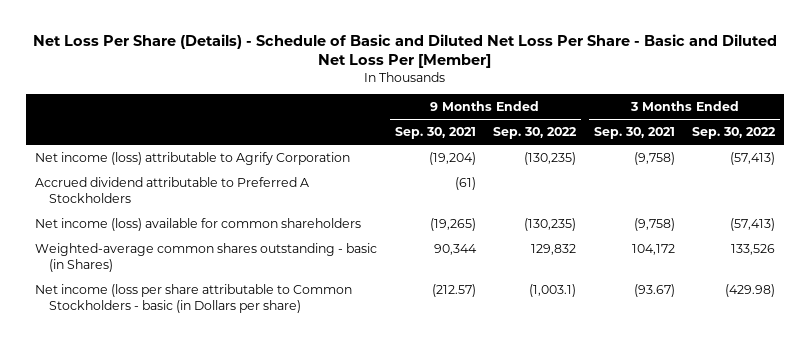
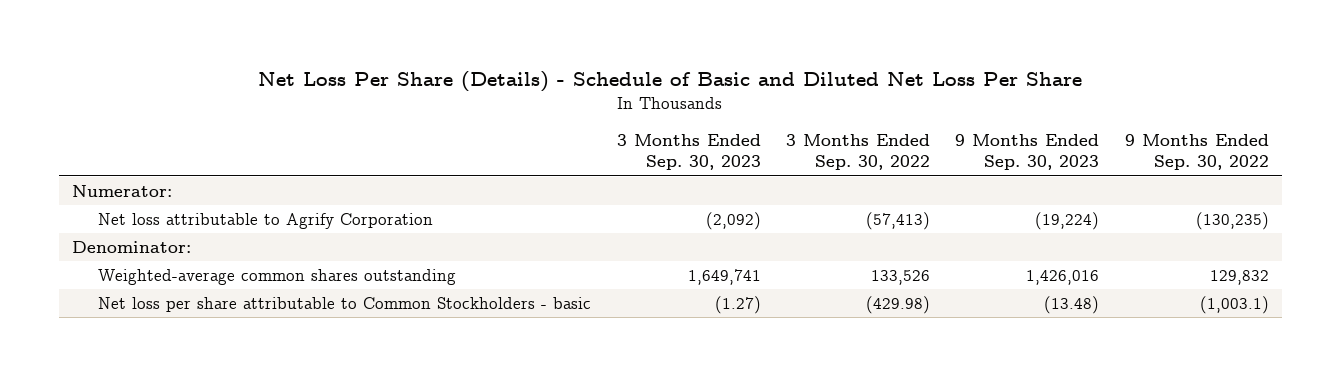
- Net Loss Per Share (Details) - Schedule of Basic and Diluted Net Loss Per Share - Basic and Diluted Net Loss Per [Member]
+ Net Loss Per Share (Details) - Schedule of Basic and Diluted Net Loss Per Share
- | 9 Months Ended Sep. 30, 2021 | 9 Months Ended Sep. 30, 2022 | 3 Months Ended Sep. 30, 2021 | 3 Months Ended Sep. 30, 2022
+ | 3 Months Ended Sep. 30, 2023 | 3 Months Ended Sep. 30, 2022 | 9 Months Ended Sep. 30, 2023 | 9 Months Ended Sep. 30, 2022
- Net income (loss) attributable to Agrify Corporation | (19,204) | (130,235) | (9,758) | (57,413)
- Accrued dividend attributable to Preferred A Stockholders | (61) | | |
- Net income (loss) available for common shareholders | (19,265) | (130,235) | (9,758) | (57,413)
- Weighted-average common shares outstanding - basic (in Shares) | 90,344 | 129,832 | 104,172 | 133,526
- Net income (loss per share attributable to Common Stockholders - basic (in Dollars per share) | (212.57) | (1,003.1) | (93.67) | (429.98)
+ Numerator:
+ Net loss attributable to Agrify Corporation | (2,092) | (57,413) | (19,224) | (130,235)
+ Denominator:
+ Weighted-average common shares outstanding | 1,649,741 | 133,526 | 1,426,016 | 129,832
+ Net loss per share attributable to Common Stockholders - basic | (1.27) | (429.98) | (13.48) | (1,003.1)

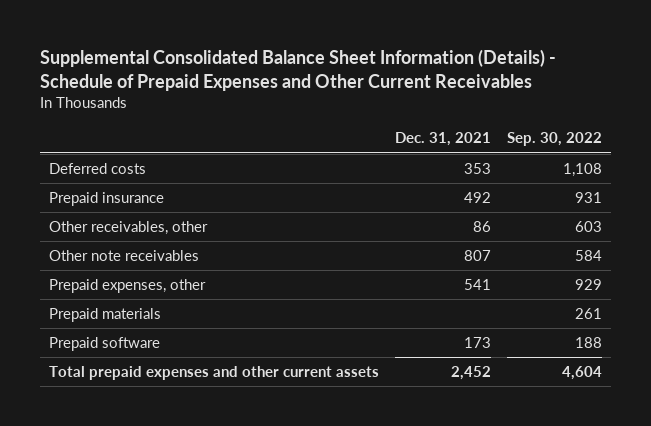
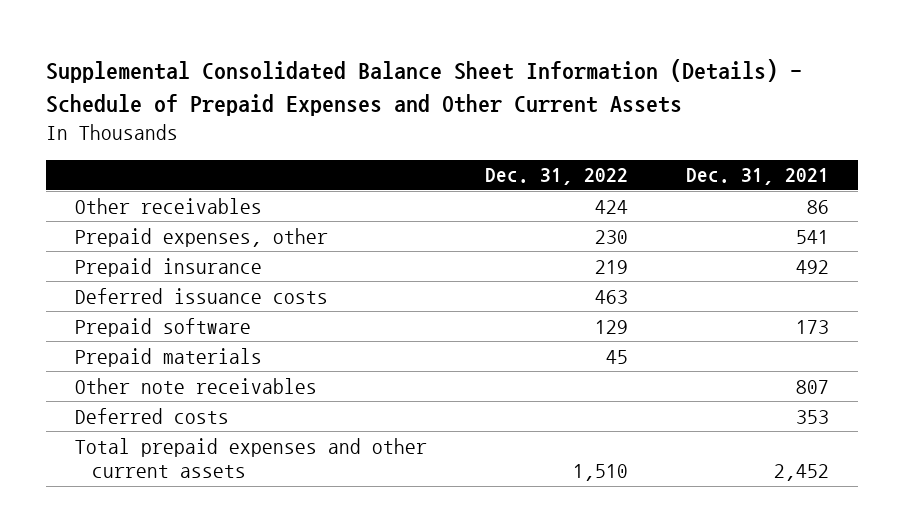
- Supplemental Consolidated Balance Sheet Information (Details) - Schedule of Prepaid Expenses and Other Current Receivables
+ Supplemental Consolidated Balance Sheet Information (Details) - Schedule of Prepaid Expenses and Other Current Assets
- | Dec. 31, 2021 | Sep. 30, 2022
+ | Dec. 31, 2022 | Dec. 31, 2021
- Other receivables, other | 86 | 603
+ Other receivables | 424 | 86
moved down: Prepaid insurance | 219 | 492
+ Deferred issuance costs | 463 |
moved down: Prepaid materials | 45 |
moved down: Other note receivables | | 807
moved down: Deferred costs | | 353

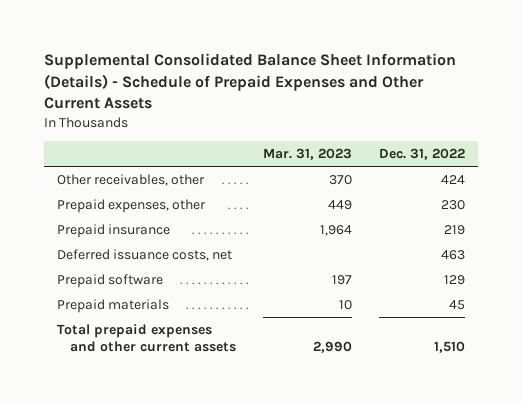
- | Dec. 31, 2022 | Dec. 31, 2021
+ | Mar. 31, 2023 | Dec. 31, 2022
- Other receivables | 424 | 86
+ Other receivables, other | 370 | 424
- Deferred issuance costs | 463 |
+ Deferred issuance costs, net | | 463
- Other note receivables | | 807
- Deferred costs | | 353

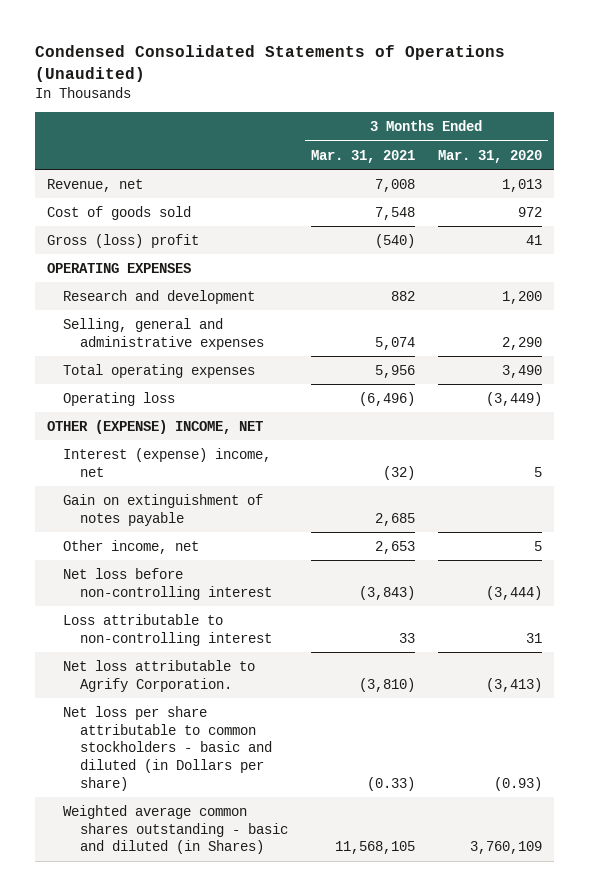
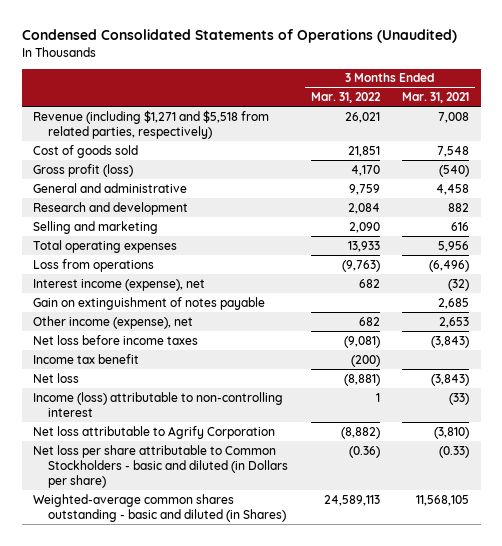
- | 3 Months Ended Mar. 31, 2021 | 3 Months Ended Mar. 31, 2020
+ | 3 Months Ended Mar. 31, 2022 | 3 Months Ended Mar. 31, 2021
- Revenue, net | 7,008 | 1,013
+ Revenue (including $1,271 and $5,518 from related parties, respectively) | 26,021 | 7,008
- Gross (loss) profit | (540) | 41
- OPERATING EXPENSES
+ Gross profit (loss) | 4,170 | (540)
+ General and administrative | 9,759 | 4,458
- Selling, general and administrative expenses | 5,074 | 2,290
+ Selling and marketing | 2,090 | 616
- Operating loss | (6,496) | (3,449)
- OTHER (EXPENSE) INCOME, NET
- Interest (expense) income, net | (32) | 5
+ Loss from operations | (9,763) | (6,496)
+ Interest income (expense), net | 682 | (32)
- Other income, net | 2,653 | 5
- Net loss before non-controlling interest | (3,843) | (3,444)
- Loss attributable to non-controlling interest | 33 | 31
- Net loss attributable to Agrify Corporation. | (3,810) | (3,413)
- Net loss per share attributable to common stockholders - basic and diluted (in Dollars per share) | (0.33) | (0.93)
- Weighted average common shares outstanding - basic and diluted (in Shares) | 11,568,105 | 3,760,109
+ Other income (expense), net | 682 | 2,653
+ Net loss before income taxes | (9,081) | (3,843)
+ Income tax benefit | (200) |
+ Net loss | (8,881) | (3,843)
+ Income (loss) attributable to non-controlling interest | 1 | (33)
+ Net loss attributable to Agrify Corporation | (8,882) | (3,810)
+ Net loss per share attributable to Common Stockholders - basic and diluted (in Dollars per share) | (0.36) | (0.33)
+ Weighted-average common shares outstanding - basic and diluted (in Shares) | 24,589,113 | 11,568,105

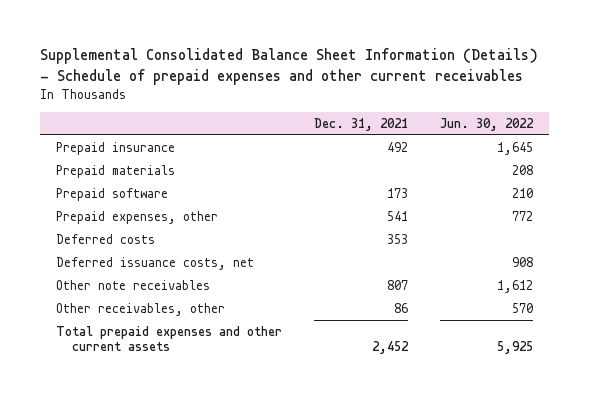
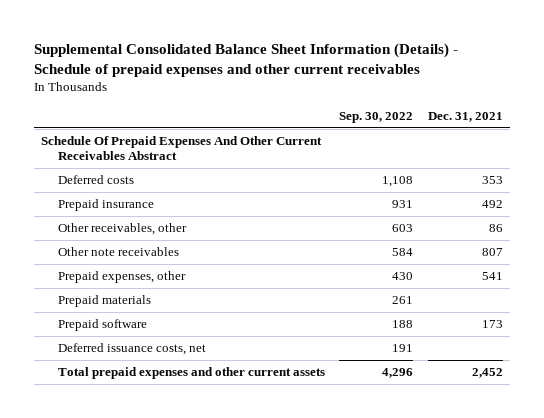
- | Dec. 31, 2021 | Jun. 30, 2022
+ | Sep. 30, 2022 | Dec. 31, 2021
+ Schedule Of Prepaid Expenses And Other Current Receivables Abstract
moved up: Deferred costs | 1,108 | 353
moved up: Other receivables, other | 603 | 86
moved up: Other note receivables | 584 | 807
moved up: Prepaid expenses, other | 430 | 541

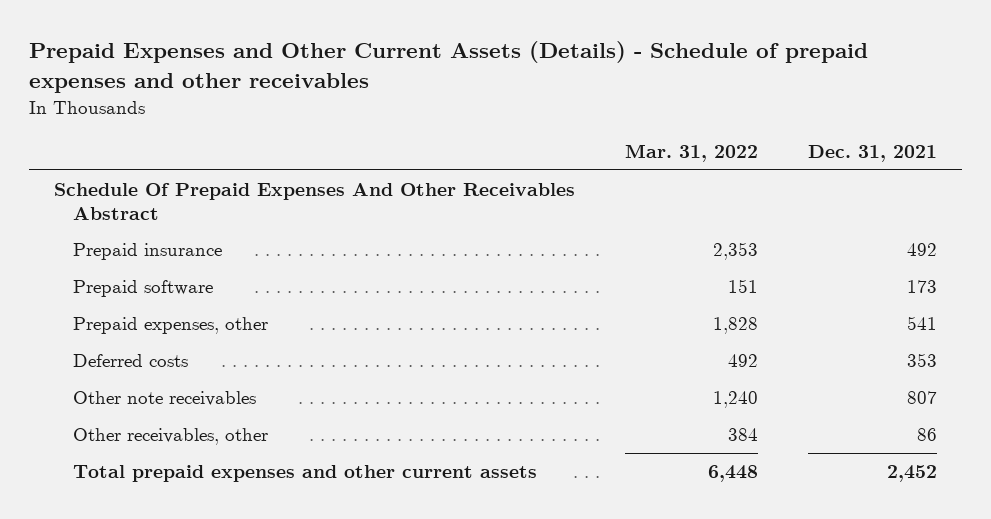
- Supplemental Consolidated Balance Sheet Information (Details) - Schedule of prepaid expenses and other current receivables
+ Prepaid Expenses and Other Current Assets (Details) - Schedule of prepaid expenses and other receivables
- | Sep. 30, 2022 | Dec. 31, 2021
+ | Mar. 31, 2022 | Dec. 31, 2021
- Schedule Of Prepaid Expenses And Other Current Receivables Abstract
+ Schedule Of Prepaid Expenses And Other Receivables Abstract
- Prepaid materials | 261 |
- Deferred issuance costs, net | 191 |
moved down: Prepaid expenses, other | 1,828 | 541
moved down: Deferred costs | 492 | 353
moved down: Other note receivables | 1,240 | 807
moved down: Other receivables, other | 384 | 86

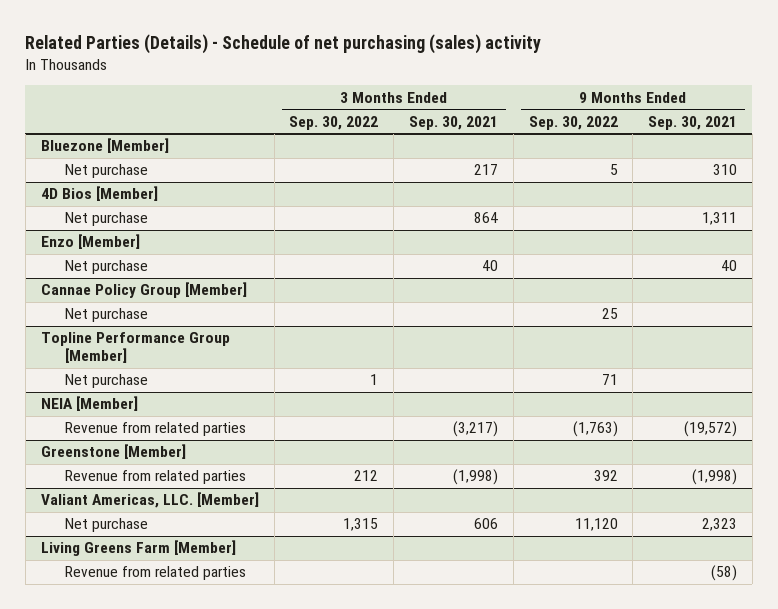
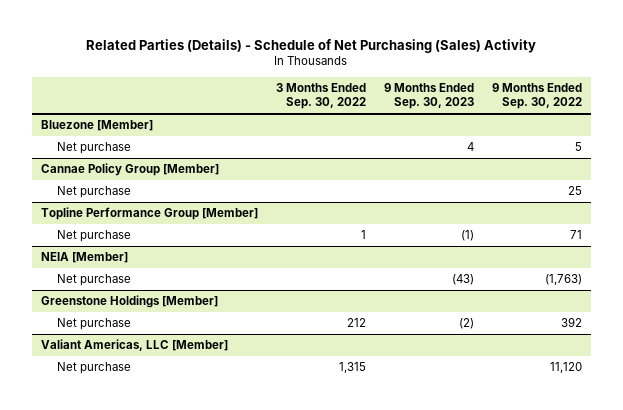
- Related Parties (Details) - Schedule of net purchasing (sales) activity
+ Related Parties (Details) - Schedule of Net Purchasing (Sales) Activity
- | 3 Months Ended Sep. 30, 2022 | 3 Months Ended Sep. 30, 2021 | 9 Months Ended Sep. 30, 2022 | 9 Months Ended Sep. 30, 2021
+ | 3 Months Ended Sep. 30, 2022 | 9 Months Ended Sep. 30, 2023 | 9 Months Ended Sep. 30, 2022
- 4D Bios [Member]
- Net purchase | | 864 | | 1,311
- Enzo [Member]
- Net purchase | | 40 | | 40
@ NEIA [Member]
- Revenue from related parties | | (3,217) | (1,763) | (19,572)
- Greenstone [Member]
- Revenue from related parties | 212 | (1,998) | 392 | (1,998)
- Valiant Americas, LLC. [Member]
@ NEIA [Member]
+ Net purchase | | (43) | (1,763)
+ Greenstone Holdings [Member]
+ Net purchase | 212 | (2) | 392
+ Valiant Americas, LLC [Member]
- Living Greens Farm [Member]
- Revenue from related parties | | | | (58)

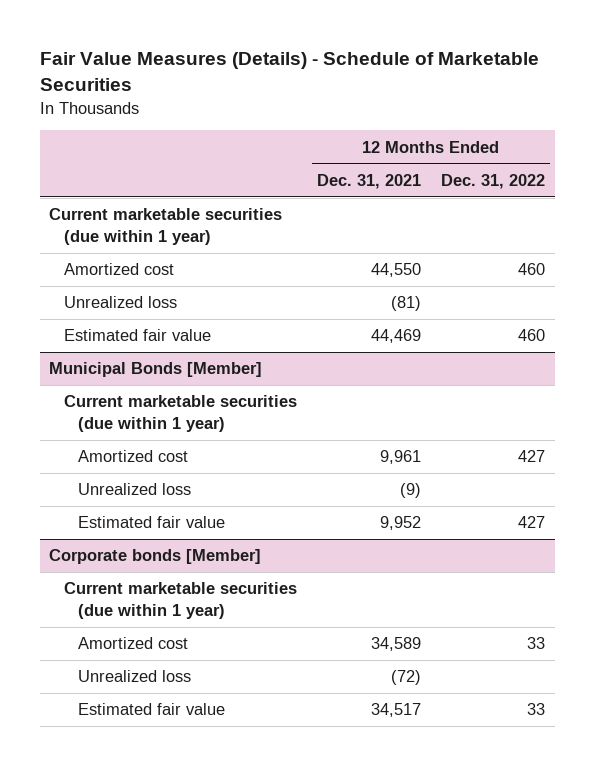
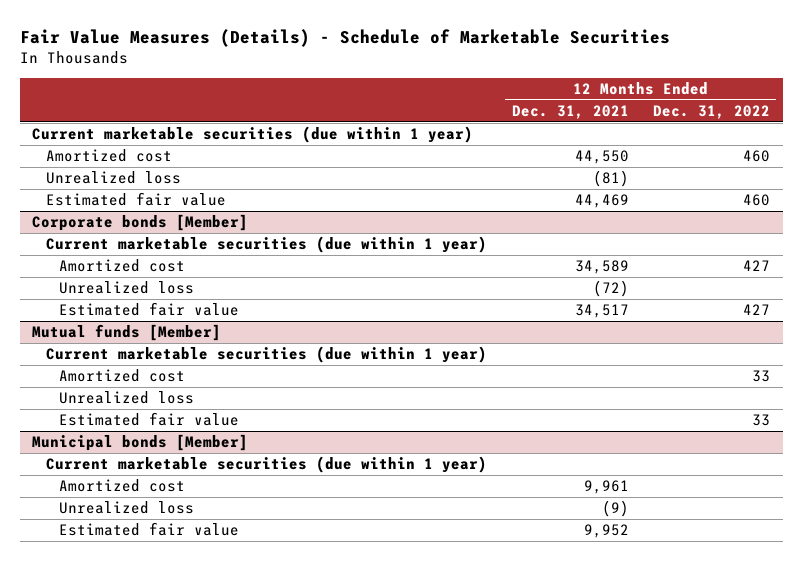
- Municipal Bonds [Member]
- Current marketable securities (due within 1 year)
- Amortized cost | 9,961 | 427
- Unrealized loss | (9) |
- Estimated fair value | 9,952 | 427
@ Corporate bonds [Member]
- Amortized cost | 34,589 | 33
+ Amortized cost | 34,589 | 427
- Estimated fair value | 34,517 | 33
+ Estimated fair value | 34,517 | 427
+ Mutual funds [Member]
+ Current marketable securities (due within 1 year)
+ Amortized cost | | 33
+ Unrealized loss
+ Estimated fair value | | 33
+ Municipal bonds [Member]
+ Current marketable securities (due within 1 year)
+ Amortized cost | 9,961 |
+ Unrealized loss | (9) |
+ Estimated fair value | 9,952 |

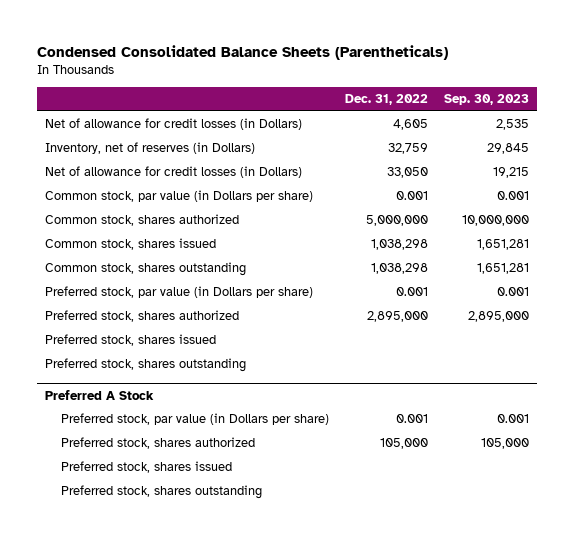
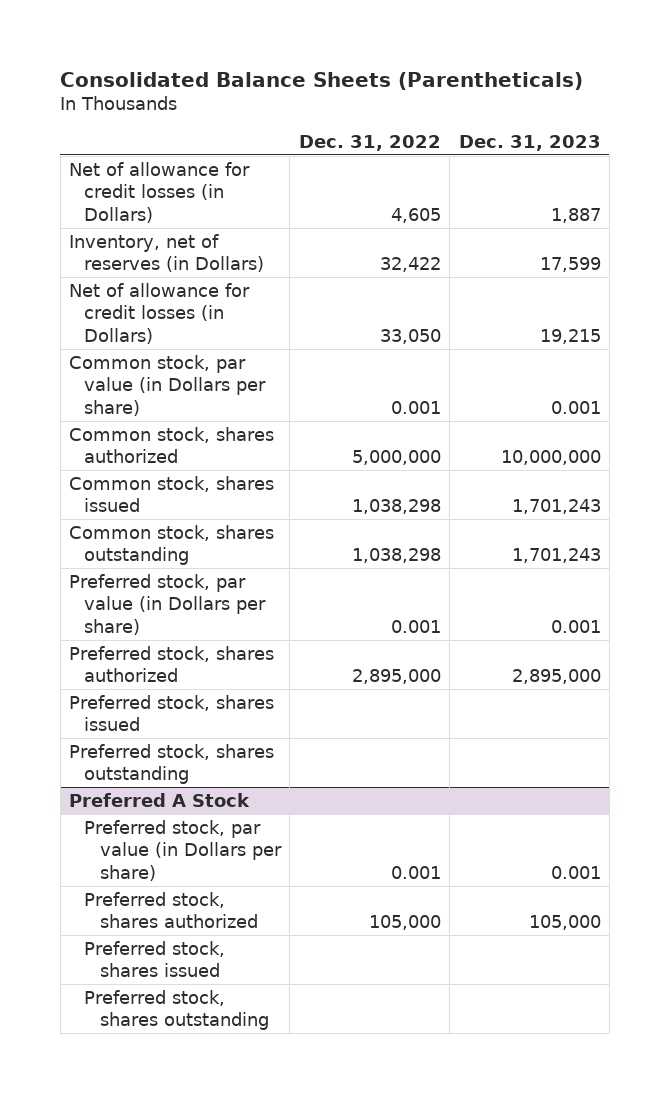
- Condensed Consolidated Balance Sheets (Parentheticals)
+ Consolidated Balance Sheets (Parentheticals)
- | Dec. 31, 2022 | Sep. 30, 2023
+ | Dec. 31, 2022 | Dec. 31, 2023
- Inventory, net of reserves (in Dollars) | 32,759 | 29,845
+ Inventory, net of reserves (in Dollars) | 32,422 | 17,599

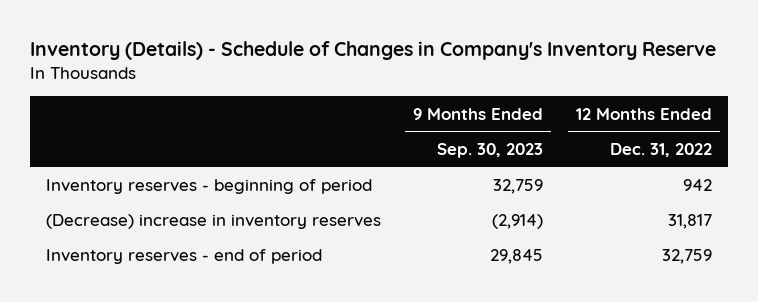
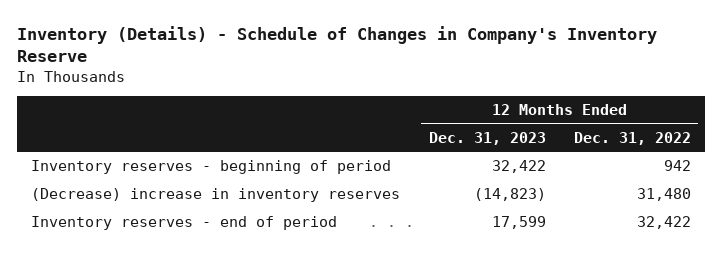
- | 9 Months Ended Sep. 30, 2023 | 12 Months Ended Dec. 31, 2022
+ | 12 Months Ended Dec. 31, 2023 | 12 Months Ended Dec. 31, 2022
- (Decrease) increase in inventory reserves | (2,914) | 31,817
- Inventory reserves - end of period | 29,845 | 32,759
+ (Decrease) increase in inventory reserves | (14,823) | 31,480
+ Inventory reserves - end of period | 17,599 | 32,422

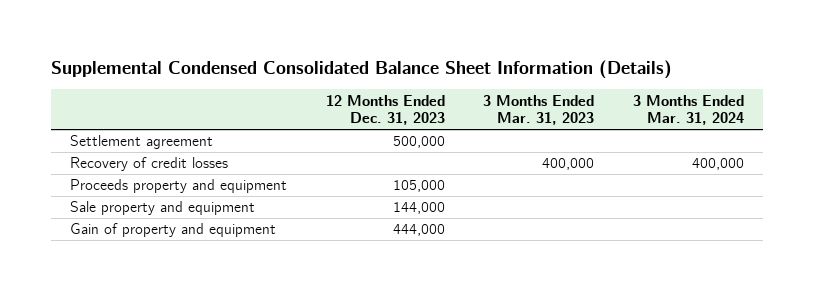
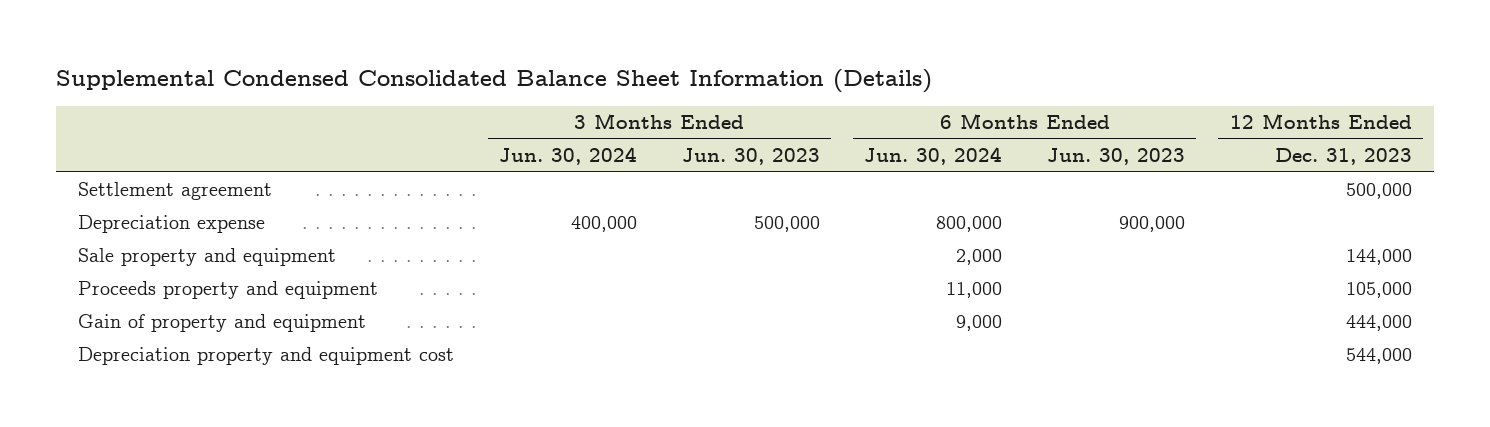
- | 12 Months Ended Dec. 31, 2023 | 3 Months Ended Mar. 31, 2023 | 3 Months Ended Mar. 31, 2024
+ | 3 Months Ended Jun. 30, 2024 | 3 Months Ended Jun. 30, 2023 | 6 Months Ended Jun. 30, 2024 | 6 Months Ended Jun. 30, 2023 | 12 Months Ended Dec. 31, 2023
- Recovery of credit losses | | 400,000 | 400,000
+ Depreciation expense | 400,000 | 500,000 | 800,000 | 900,000 |
moved down: Proceeds property and equipment | | | 11,000 | | 105,000
+ Depreciation property and equipment cost | | | | | 544,000

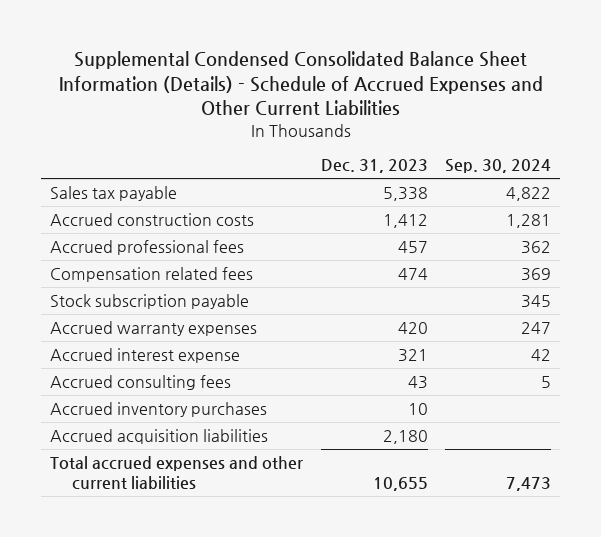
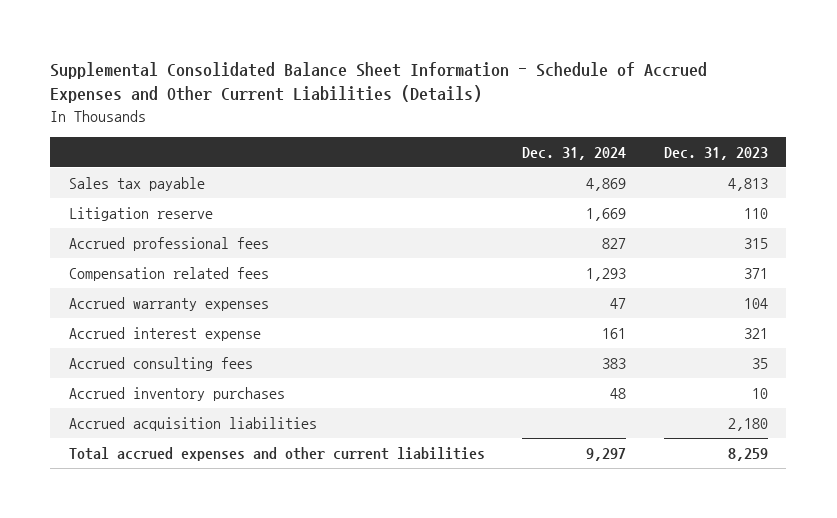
- Supplemental Condensed Consolidated Balance Sheet Information (Details) - Schedule of Accrued Expenses and Other Current Liabilities
+ Supplemental Consolidated Balance Sheet Information - Schedule of Accrued Expenses and Other Current Liabilities (Details)
- | Dec. 31, 2023 | Sep. 30, 2024
+ | Dec. 31, 2024 | Dec. 31, 2023
- Sales tax payable | 5,338 | 4,822
- Accrued construction costs | 1,412 | 1,281
- Accrued professional fees | 457 | 362
- Compensation related fees | 474 | 369
- Stock subscription payable | | 345
- Accrued warranty expenses | 420 | 247
+ Sales tax payable | 4,869 | 4,813
+ Litigation reserve | 1,669 | 110
+ Accrued professional fees | 827 | 315
+ Compensation related fees | 1,293 | 371
+ Accrued warranty expenses | 47 | 104
- Accrued consulting fees | 43 | 5
+ Accrued consulting fees | 383 | 35
- Total accrued expenses and other current liabilities | 10,655 | 7,473
+ Total accrued expenses and other current liabilities | 9,297 | 8,259

